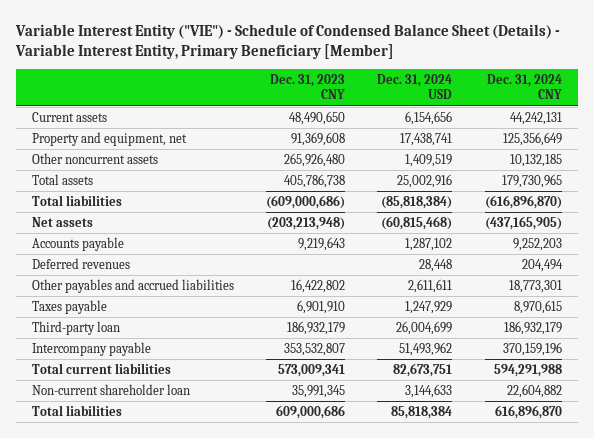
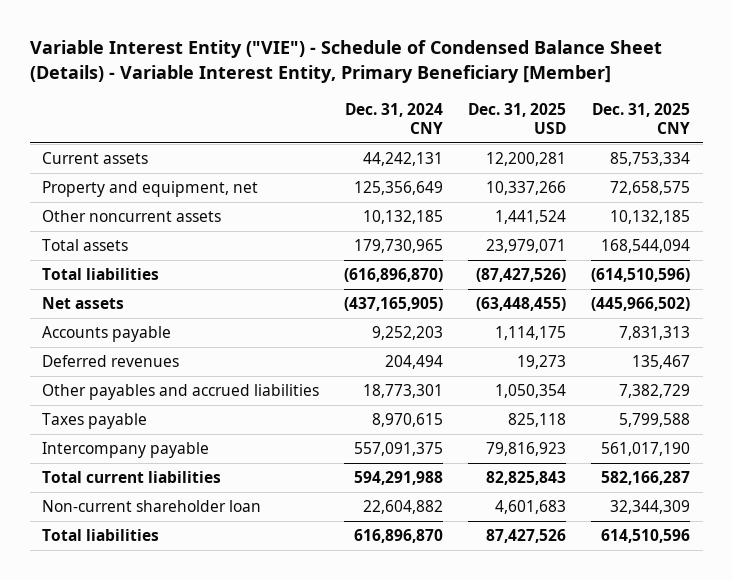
- | Dec. 31, 2023 CNY | Dec. 31, 2024 USD | Dec. 31, 2024 CNY
+ | Dec. 31, 2024 CNY | Dec. 31, 2025 USD | Dec. 31, 2025 CNY
- Third-party loan | 186,932,179 | 26,004,699 | 186,932,179
- Intercompany payable | 353,532,807 | 51,493,962 | 370,159,196
+ Intercompany payable | 557,091,375 | 79,816,923 | 561,017,190

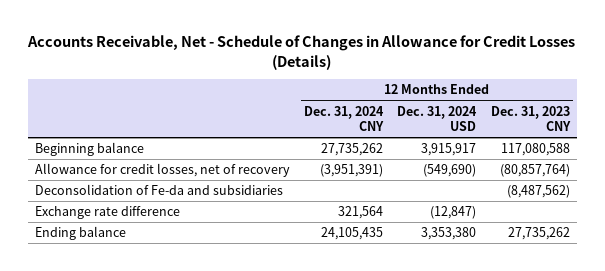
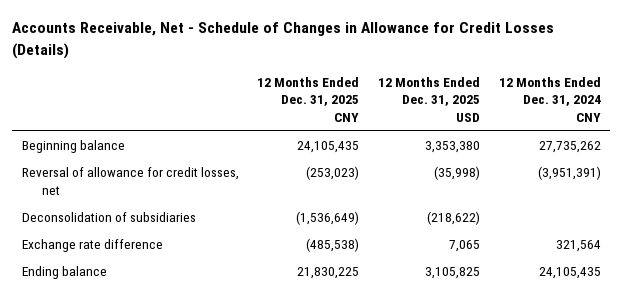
- | 12 Months Ended Dec. 31, 2024 CNY | 12 Months Ended Dec. 31, 2024 USD | 12 Months Ended Dec. 31, 2023 CNY
+ | 12 Months Ended Dec. 31, 2025 CNY | 12 Months Ended Dec. 31, 2025 USD | 12 Months Ended Dec. 31, 2024 CNY
- Allowance for credit losses, net of recovery | (3,951,391) | (549,690) | (80,857,764)
- Deconsolidation of Fe-da and subsidiaries | | | (8,487,562)
+ Reversal of allowance for credit losses, net | (253,023) | (35,998) | (3,951,391)
+ Deconsolidation of subsidiaries | (1,536,649) | (218,622) |

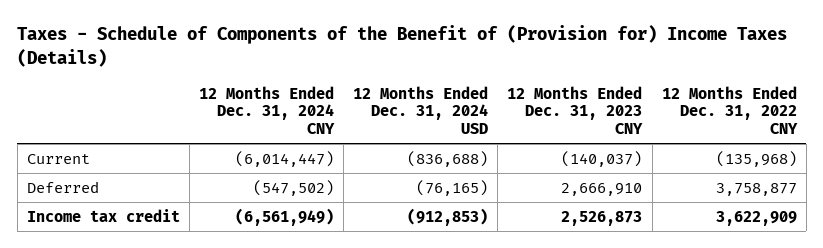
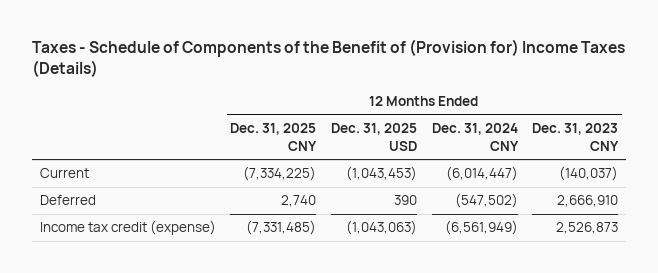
- | 12 Months Ended Dec. 31, 2024 CNY | 12 Months Ended Dec. 31, 2024 USD | 12 Months Ended Dec. 31, 2023 CNY | 12 Months Ended Dec. 31, 2022 CNY
+ | 12 Months Ended Dec. 31, 2025 CNY | 12 Months Ended Dec. 31, 2025 USD | 12 Months Ended Dec. 31, 2024 CNY | 12 Months Ended Dec. 31, 2023 CNY
- Income tax credit | (6,561,949) | (912,853) | 2,526,873 | 3,622,909
+ Income tax credit (expense) | (7,331,485) | (1,043,063) | (6,561,949) | 2,526,873

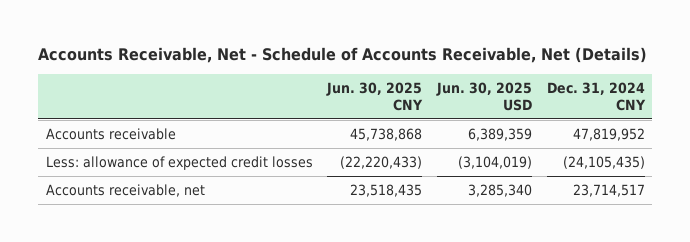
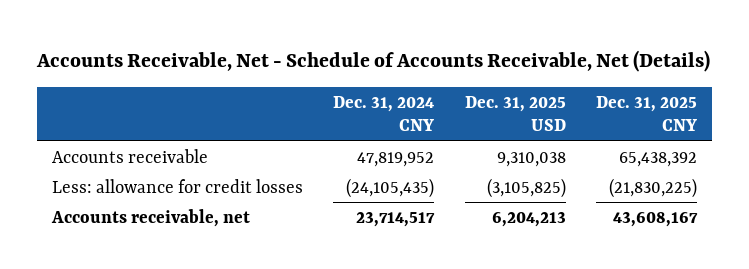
- | Jun. 30, 2025 CNY | Jun. 30, 2025 USD | Dec. 31, 2024 CNY
+ | Dec. 31, 2024 CNY | Dec. 31, 2025 USD | Dec. 31, 2025 CNY
- Less: allowance of expected credit losses | (22,220,433) | (3,104,019) | (24,105,435)
+ Less: allowance for credit losses | (24,105,435) | (3,105,825) | (21,830,225)

